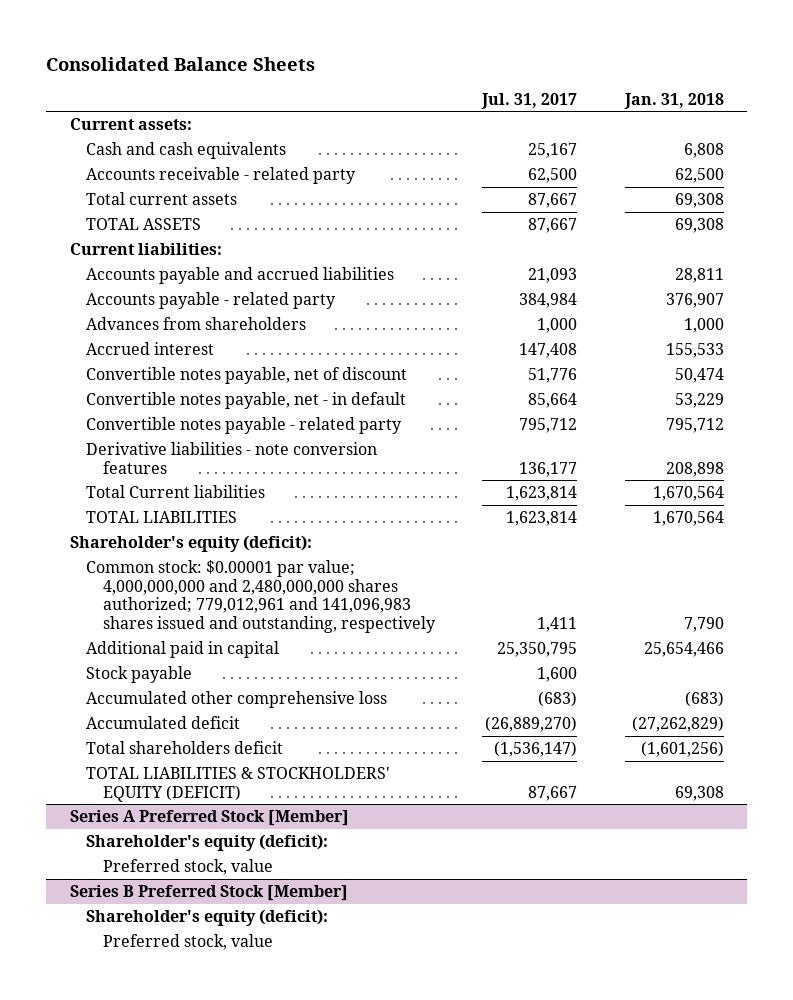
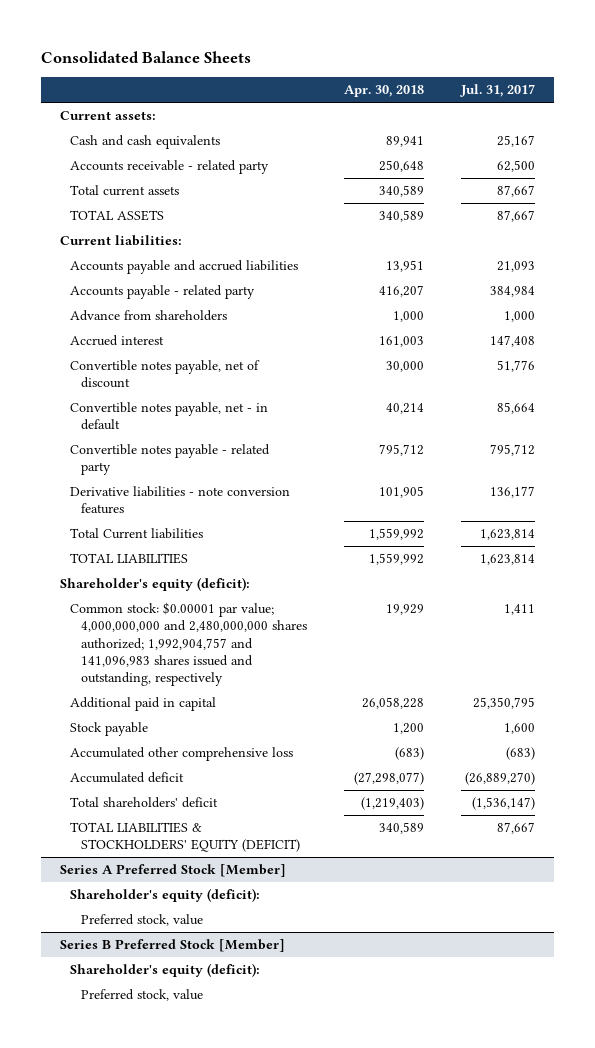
- | Jul. 31, 2017 | Jan. 31, 2018
+ | Apr. 30, 2018 | Jul. 31, 2017
- Advances from shareholders | 1,000 | 1,000
+ Advance from shareholders | 1,000 | 1,000
- Common stock: $0.00001 par value; 4,000,000,000 and 2,480,000,000 shares authorized; 779,012,961 and 141,096,983 shares issued and outstanding, respectively | 1,411 | 7,790
+ Common stock: $0.00001 par value; 4,000,000,000 and 2,480,000,000 shares authorized; 1,992,904,757 and 141,096,983 shares issued and outstanding, respectively | 19,929 | 1,411
- Total shareholders deficit | (1,536,147) | (1,601,256)
+ Total shareholders' deficit | (1,219,403) | (1,536,147)

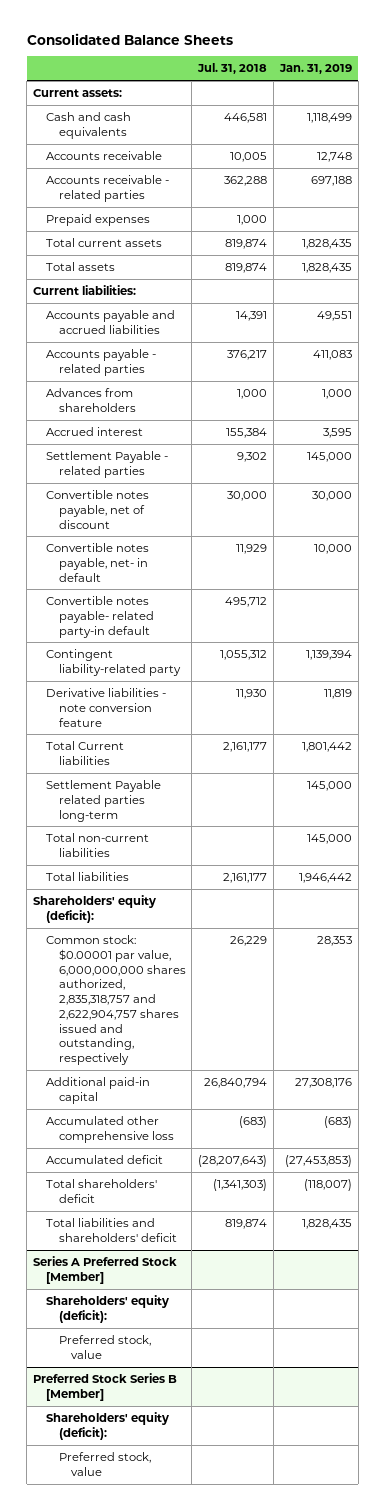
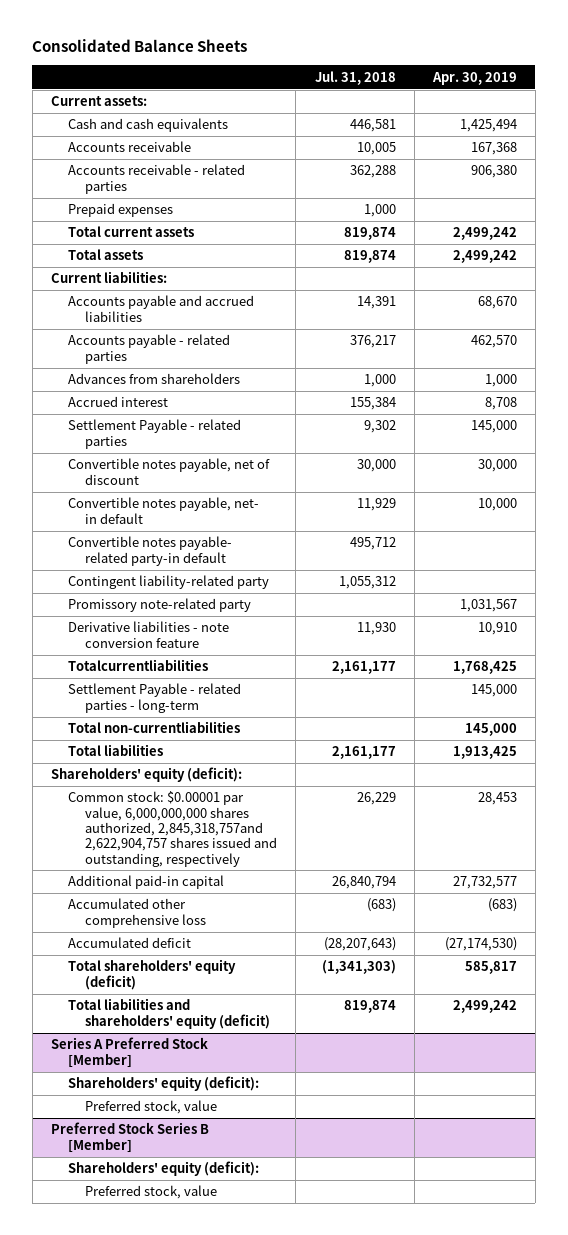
- | Jul. 31, 2018 | Jan. 31, 2019
+ | Jul. 31, 2018 | Apr. 30, 2019
+ Promissory note-related party | | 1,031,567
- Total Current liabilities | 2,161,177 | 1,801,442
- Settlement Payable related parties long-term | | 145,000
- Total non-current liabilities | | 145,000
+ Totalcurrentliabilities | 2,161,177 | 1,768,425
+ Settlement Payable - related parties - long-term | | 145,000
+ Total non-currentliabilities | | 145,000
- Common stock: $0.00001 par value, 6,000,000,000 shares authorized, 2,835,318,757 and 2,622,904,757 shares issued and outstanding, respectively | 26,229 | 28,353
+ Common stock: $0.00001 par value, 6,000,000,000 shares authorized, 2,845,318,757and 2,622,904,757 shares issued and outstanding, respectively | 26,229 | 28,453
- Total shareholders' deficit | (1,341,303) | (118,007)
- Total liabilities and shareholders' deficit | 819,874 | 1,828,435
+ Total shareholders' equity (deficit) | (1,341,303) | 585,817
+ Total liabilities and shareholders' equity (deficit) | 819,874 | 2,499,242

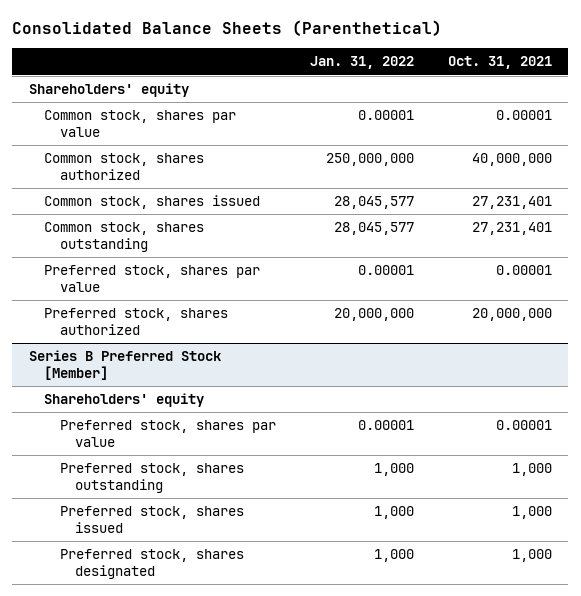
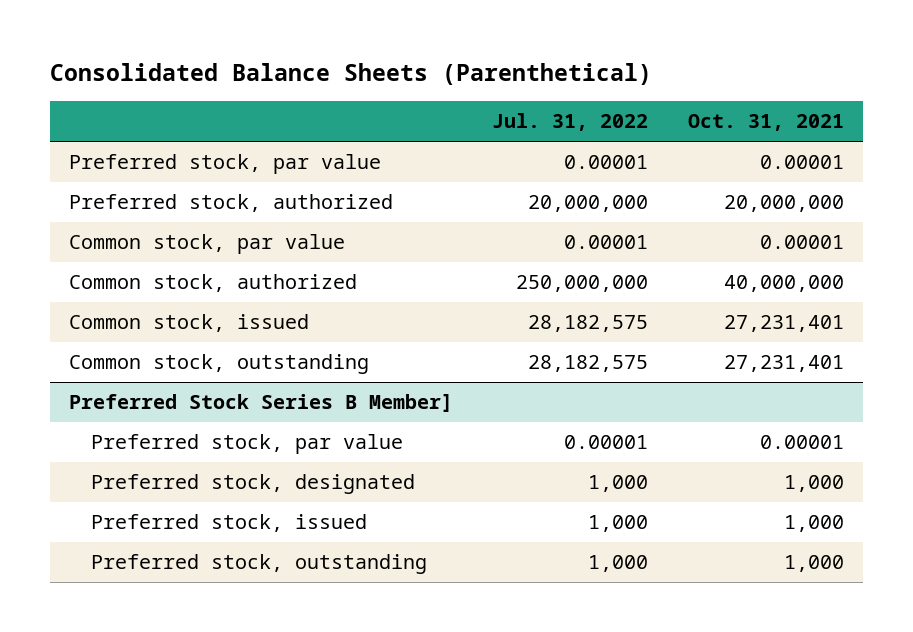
- | Jan. 31, 2022 | Oct. 31, 2021
+ | Jul. 31, 2022 | Oct. 31, 2021
- Shareholders' equity
- Common stock, shares par value | 0.00001 | 0.00001
- Common stock, shares authorized | 250,000,000 | 40,000,000
- Common stock, shares issued | 28,045,577 | 27,231,401
- Common stock, shares outstanding | 28,045,577 | 27,231,401
- Preferred stock, shares par value | 0.00001 | 0.00001
- Preferred stock, shares authorized | 20,000,000 | 20,000,000
- Series B Preferred Stock [Member]
- Shareholders' equity
- Preferred stock, shares par value | 0.00001 | 0.00001
- Preferred stock, shares outstanding | 1,000 | 1,000
- Preferred stock, shares issued | 1,000 | 1,000
- Preferred stock, shares designated | 1,000 | 1,000
+ Preferred stock, par value | 0.00001 | 0.00001
+ Preferred stock, authorized | 20,000,000 | 20,000,000
+ Common stock, par value | 0.00001 | 0.00001
+ Common stock, authorized | 250,000,000 | 40,000,000
+ Common stock, issued | 28,182,575 | 27,231,401
+ Common stock, outstanding | 28,182,575 | 27,231,401
+ Preferred Stock Series B Member]
+ Preferred stock, par value | 0.00001 | 0.00001
+ Preferred stock, designated | 1,000 | 1,000
+ Preferred stock, issued | 1,000 | 1,000
+ Preferred stock, outstanding | 1,000 | 1,000

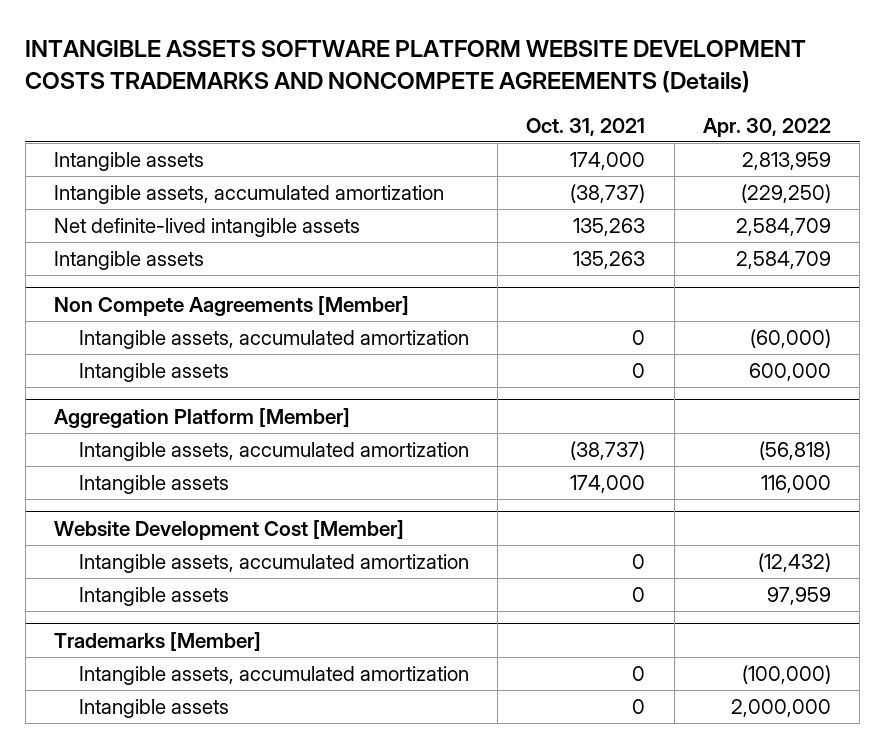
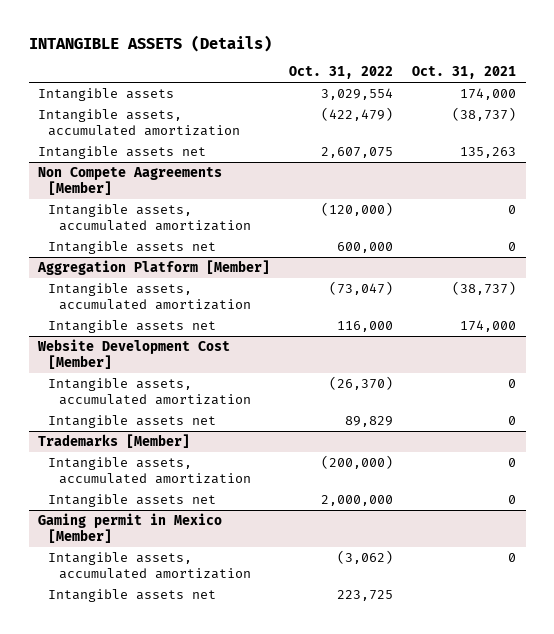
- INTANGIBLE ASSETS SOFTWARE PLATFORM WEBSITE DEVELOPMENT COSTS TRADEMARKS AND NONCOMPETE AGREEMENTS (Details)
+ INTANGIBLE ASSETS (Details)
- | Oct. 31, 2021 | Apr. 30, 2022
+ | Oct. 31, 2022 | Oct. 31, 2021
- Net definite-lived intangible assets | 135,263 | 2,584,709
- Intangible assets | 135,263 | 2,584,709
+ Intangible assets net | 2,607,075 | 135,263
@ Non Compete Aagreements [Member]
- Intangible assets | 0 | 600,000
+ Intangible assets net | 600,000 | 0
@ Aggregation Platform [Member]
- Intangible assets | 174,000 | 116,000
+ Intangible assets net | 116,000 | 174,000
@ Website Development Cost [Member]
- Intangible assets | 0 | 97,959
+ Intangible assets net | 89,829 | 0
@ Trademarks [Member]
- Intangible assets | 0 | 2,000,000
+ Intangible assets net | 2,000,000 | 0
+ Gaming permit in Mexico [Member]
+ Intangible assets, accumulated amortization | (3,062) | 0
+ Intangible assets net | 223,725 |

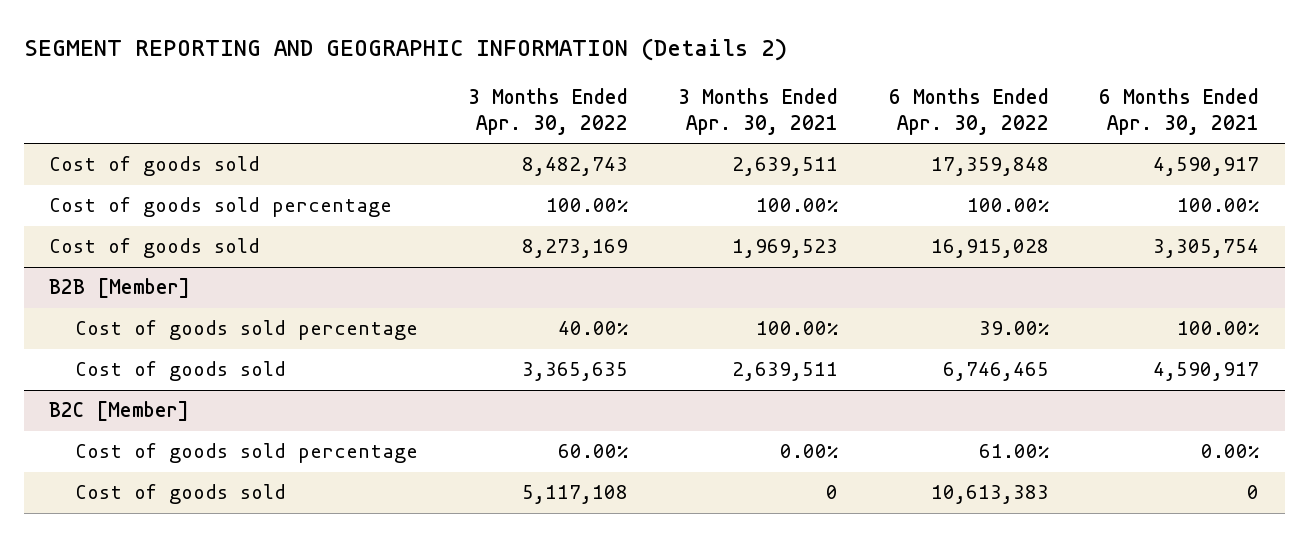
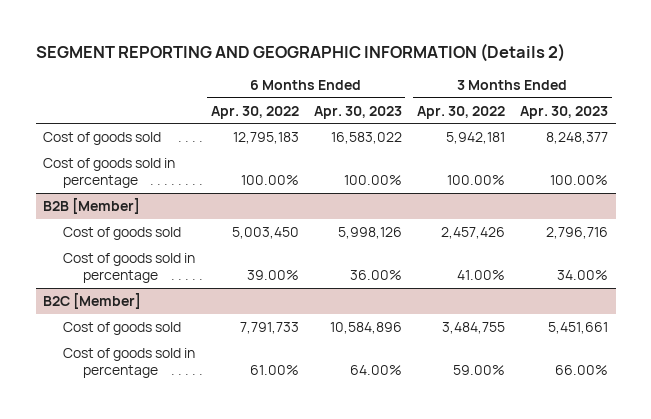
- | 3 Months Ended Apr. 30, 2022 | 3 Months Ended Apr. 30, 2021 | 6 Months Ended Apr. 30, 2022 | 6 Months Ended Apr. 30, 2021
+ | 6 Months Ended Apr. 30, 2022 | 6 Months Ended Apr. 30, 2023 | 3 Months Ended Apr. 30, 2022 | 3 Months Ended Apr. 30, 2023
- Cost of goods sold | 8,482,743 | 2,639,511 | 17,359,848 | 4,590,917
- Cost of goods sold percentage | 100.00% | 100.00% | 100.00% | 100.00%
- Cost of goods sold | 8,273,169 | 1,969,523 | 16,915,028 | 3,305,754
+ Cost of goods sold | 12,795,183 | 16,583,022 | 5,942,181 | 8,248,377
+ Cost of goods sold in percentage | 100.00% | 100.00% | 100.00% | 100.00%
@ B2B [Member]
- Cost of goods sold percentage | 40.00% | 100.00% | 39.00% | 100.00%
- Cost of goods sold | 3,365,635 | 2,639,511 | 6,746,465 | 4,590,917
+ Cost of goods sold | 5,003,450 | 5,998,126 | 2,457,426 | 2,796,716
+ Cost of goods sold in percentage | 39.00% | 36.00% | 41.00% | 34.00%
@ B2C [Member]
- Cost of goods sold percentage | 60.00% | 0.00% | 61.00% | 0.00%
- Cost of goods sold | 5,117,108 | 0 | 10,613,383 | 0
+ Cost of goods sold | 7,791,733 | 10,584,896 | 3,484,755 | 5,451,661
+ Cost of goods sold in percentage | 61.00% | 64.00% | 59.00% | 66.00%

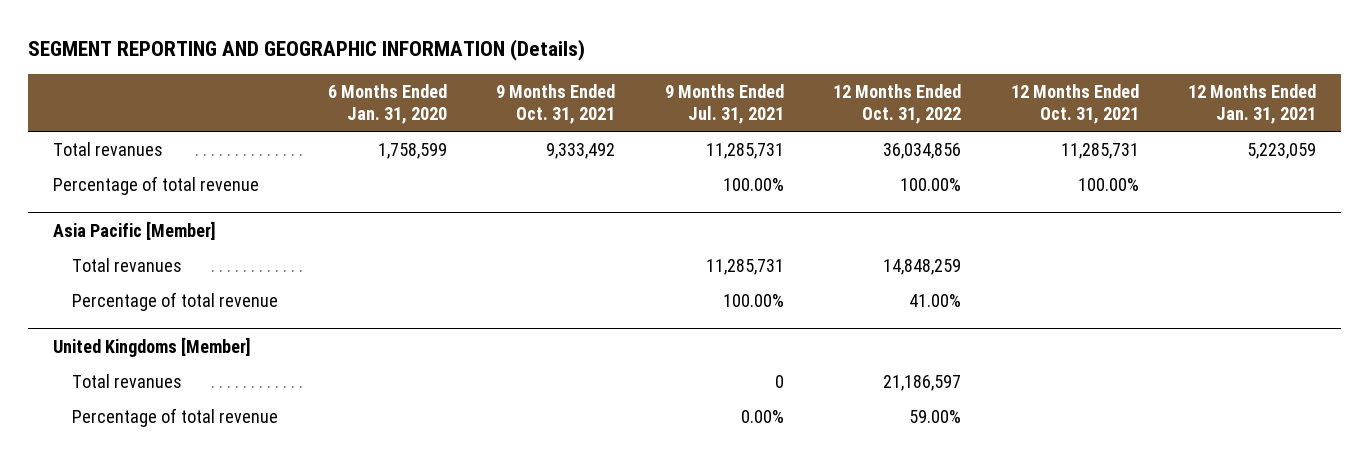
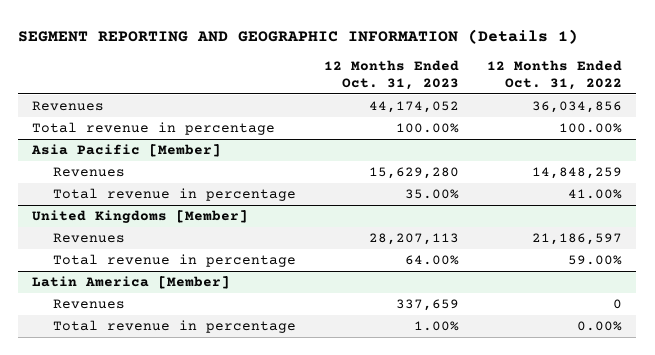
- SEGMENT REPORTING AND GEOGRAPHIC INFORMATION (Details)
+ SEGMENT REPORTING AND GEOGRAPHIC INFORMATION (Details 1)
- | 6 Months Ended Jan. 31, 2020 | 9 Months Ended Oct. 31, 2021 | 9 Months Ended Jul. 31, 2021 | 12 Months Ended Oct. 31, 2022 | 12 Months Ended Oct. 31, 2021 | 12 Months Ended Jan. 31, 2021
+ | 12 Months Ended Oct. 31, 2023 | 12 Months Ended Oct. 31, 2022
- Total revanues | 1,758,599 | 9,333,492 | 11,285,731 | 36,034,856 | 11,285,731 | 5,223,059
- Percentage of total revenue | | | 100.00% | 100.00% | 100.00% |
+ Revenues | 44,174,052 | 36,034,856
+ Total revenue in percentage | 100.00% | 100.00%
@ Asia Pacific [Member]
- Total revanues | | | 11,285,731 | 14,848,259 | |
- Percentage of total revenue | | | 100.00% | 41.00% | |
+ Revenues | 15,629,280 | 14,848,259
+ Total revenue in percentage | 35.00% | 41.00%
@ United Kingdoms [Member]
- Total revanues | | | 0 | 21,186,597 | |
- Percentage of total revenue | | | 0.00% | 59.00% | |
+ Revenues | 28,207,113 | 21,186,597
+ Total revenue in percentage | 64.00% | 59.00%
+ Latin America [Member]
+ Revenues | 337,659 | 0
+ Total revenue in percentage | 1.00% | 0.00%

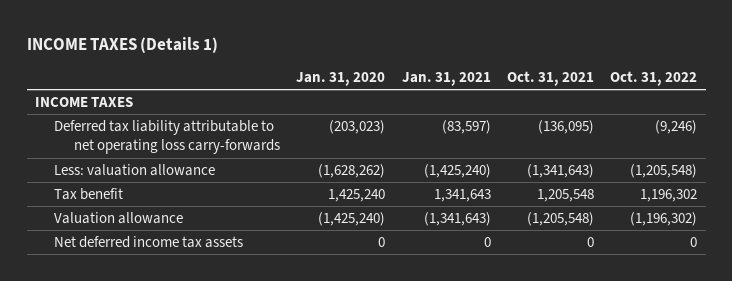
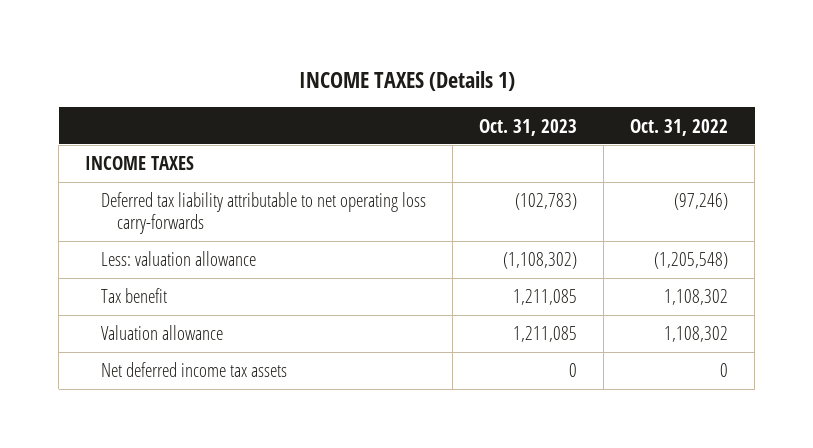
- | Jan. 31, 2020 | Jan. 31, 2021 | Oct. 31, 2021 | Oct. 31, 2022
+ | Oct. 31, 2023 | Oct. 31, 2022
- Deferred tax liability attributable to net operating loss carry-forwards | (203,023) | (83,597) | (136,095) | (9,246)
+ Deferred tax liability attributable to net operating loss carry-forwards | (102,783) | (97,246)
- Tax benefit | 1,425,240 | 1,341,643 | 1,205,548 | 1,196,302
- Valuation allowance | (1,425,240) | (1,341,643) | (1,205,548) | (1,196,302)
+ Tax benefit | 1,211,085 | 1,108,302
+ Valuation allowance | 1,211,085 | 1,108,302

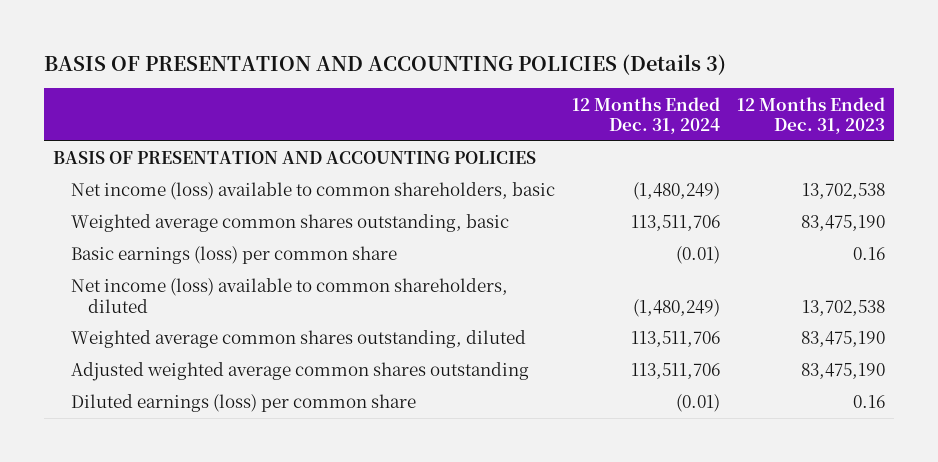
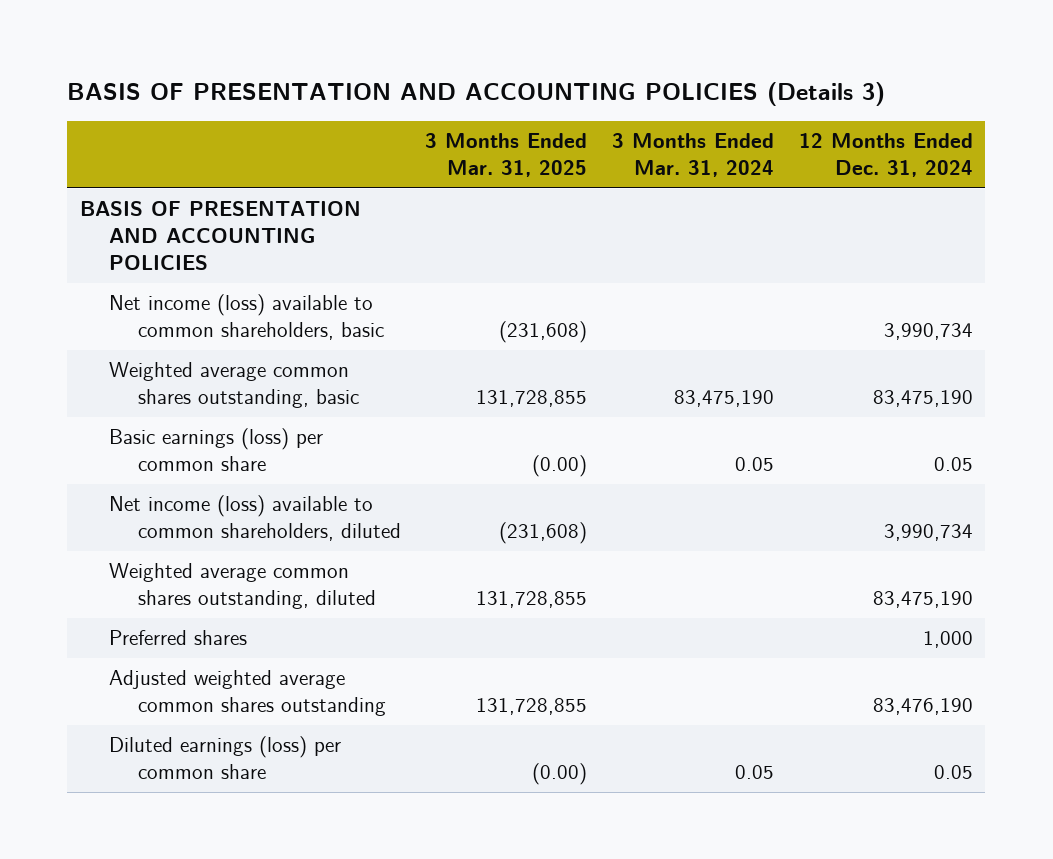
- | 12 Months Ended Dec. 31, 2024 | 12 Months Ended Dec. 31, 2023
+ | 3 Months Ended Mar. 31, 2025 | 3 Months Ended Mar. 31, 2024 | 12 Months Ended Dec. 31, 2024
- Net income (loss) available to common shareholders, basic | (1,480,249) | 13,702,538
- Weighted average common shares outstanding, basic | 113,511,706 | 83,475,190
- Basic earnings (loss) per common share | (0.01) | 0.16
- Net income (loss) available to common shareholders, diluted | (1,480,249) | 13,702,538
- Weighted average common shares outstanding, diluted | 113,511,706 | 83,475,190
- Adjusted weighted average common shares outstanding | 113,511,706 | 83,475,190
- Diluted earnings (loss) per common share | (0.01) | 0.16
+ Net income (loss) available to common shareholders, basic | (231,608) | | 3,990,734
+ Weighted average common shares outstanding, basic | 131,728,855 | 83,475,190 | 83,475,190
+ Basic earnings (loss) per common share | (0.00) | 0.05 | 0.05
+ Net income (loss) available to common shareholders, diluted | (231,608) | | 3,990,734
+ Weighted average common shares outstanding, diluted | 131,728,855 | | 83,475,190
+ Preferred shares | | | 1,000
+ Adjusted weighted average common shares outstanding | 131,728,855 | | 83,476,190
+ Diluted earnings (loss) per common share | (0.00) | 0.05 | 0.05

